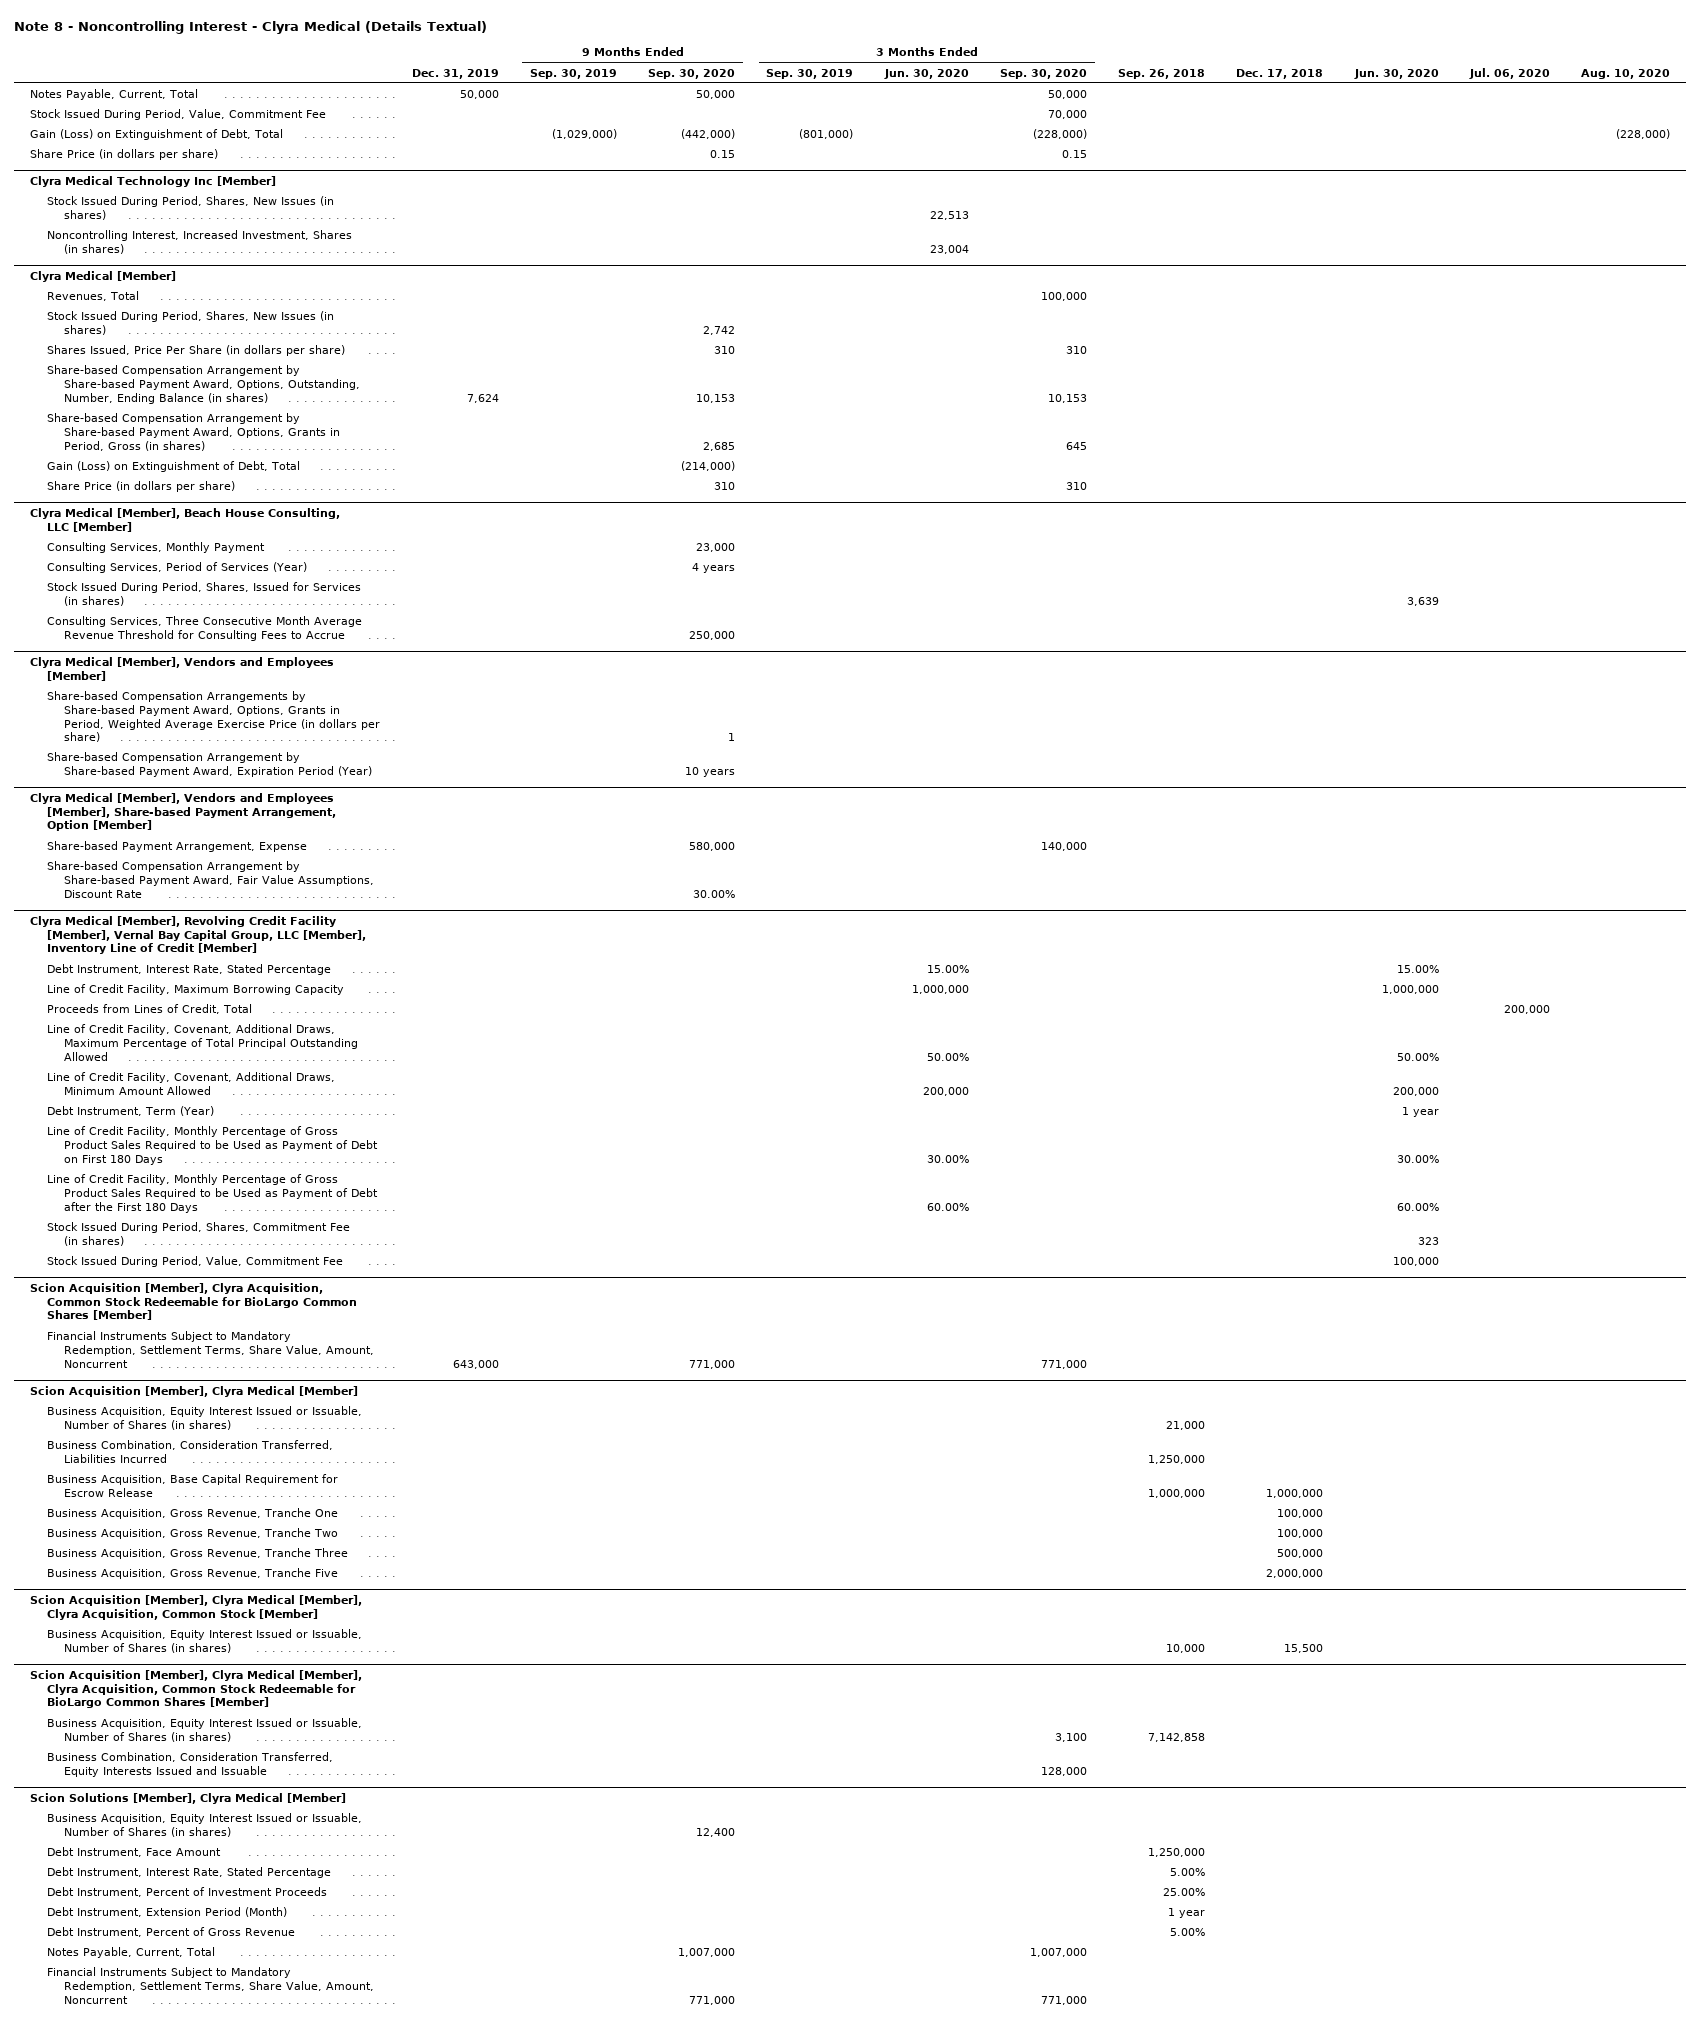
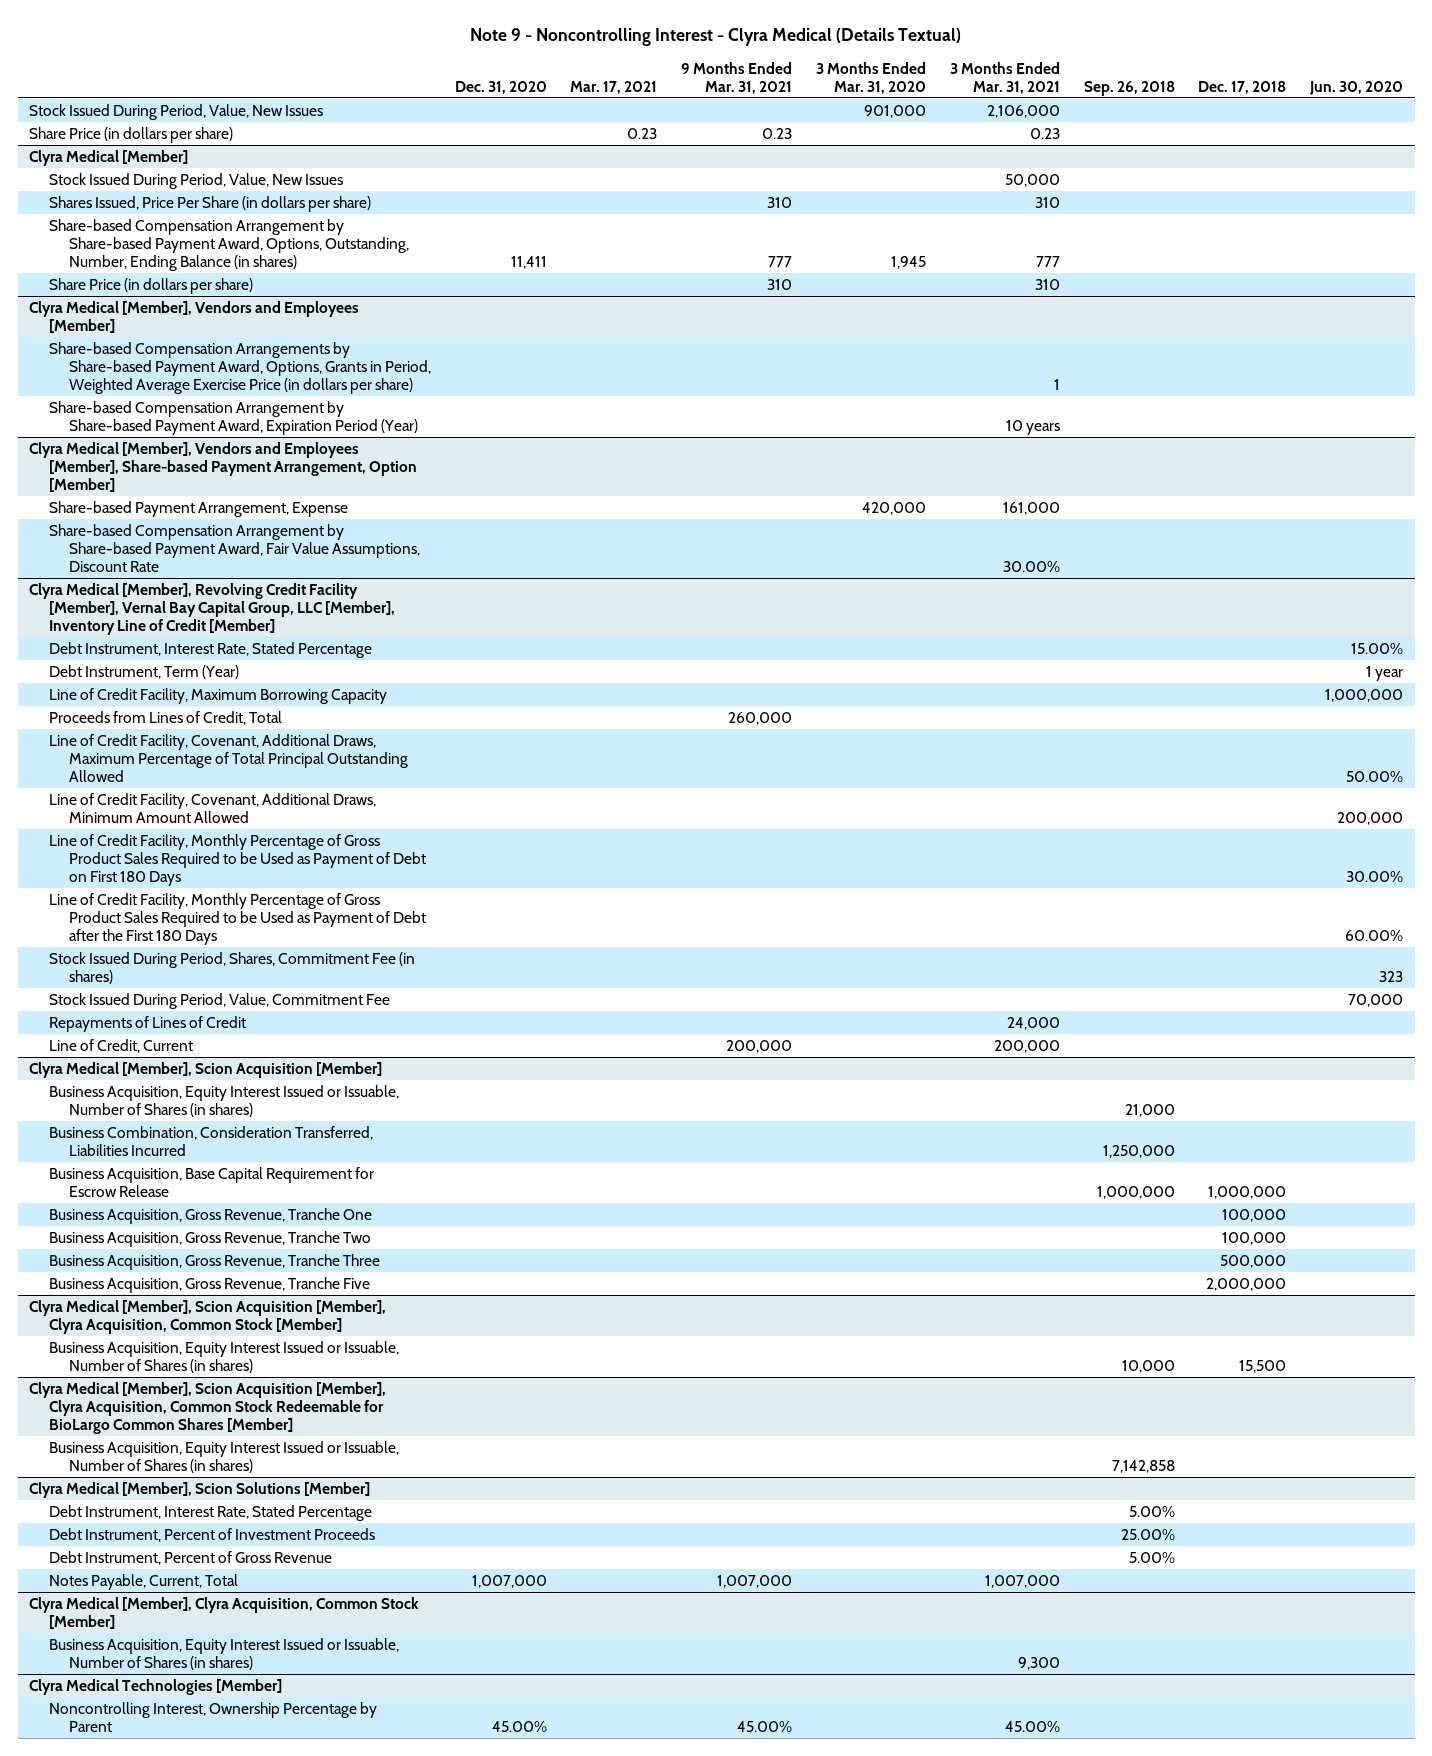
- Note 8 - Noncontrolling Interest - Clyra Medical (Details Textual)
+ Note 9 - Noncontrolling Interest - Clyra Medical (Details Textual)
- | Dec. 31, 2019 | 9 Months Ended Sep. 30, 2019 | 9 Months Ended Sep. 30, 2020 | 3 Months Ended Sep. 30, 2019 | 3 Months Ended Jun. 30, 2020 | 3 Months Ended Sep. 30, 2020 | Sep. 26, 2018 | Dec. 17, 2018 | Jun. 30, 2020 | Jul. 06, 2020 | Aug. 10, 2020
+ | Dec. 31, 2020 | Mar. 17, 2021 | 9 Months Ended Mar. 31, 2021 | 3 Months Ended Mar. 31, 2020 | 3 Months Ended Mar. 31, 2021 | Sep. 26, 2018 | Dec. 17, 2018 | Jun. 30, 2020
- Notes Payable, Current, Total | 50,000 | | 50,000 | | | 50,000 | | | | |
- Stock Issued During Period, Value, Commitment Fee | | | | | | 70,000 | | | | |
- Gain (Loss) on Extinguishment of Debt, Total | | (1,029,000) | (442,000) | (801,000) | | (228,000) | | | | | (228,000)
+ Stock Issued During Period, Value, New Issues | | | | 901,000 | 2,106,000 | | |
- Clyra Medical Technology Inc [Member]
- Stock Issued During Period, Shares, New Issues (in shares) | | | | | 22,513 | | | | | |
- Noncontrolling Interest, Increased Investment, Shares (in shares) | | | | | 23,004 | | | | | |
@ Clyra Medical [Member]
- Revenues, Total | | | | | | 100,000 | | | | |
- Stock Issued During Period, Shares, New Issues (in shares) | | | 2,742 | | | | | | | |
+ Stock Issued During Period, Value, New Issues | | | | | 50,000 | | |
- Share-based Compensation Arrangement by Share-based Payment Award, Options, Grants in Period, Gross (in shares) | | | 2,685 | | | 645 | | | | |
- Gain (Loss) on Extinguishment of Debt, Total | | | (214,000) | | | | | | | |
- Clyra Medical [Member], Beach House Consulting, LLC [Member]
- Consulting Services, Monthly Payment | | | 23,000 | | | | | | | |
- Consulting Services, Period of Services (Year) | | | 4 years | | | | | | | |
- Stock Issued During Period, Shares, Issued for Services (in shares) | | | | | | | | | 3,639 | |
- Consulting Services, Three Consecutive Month Average Revenue Threshold for Consulting Fees to Accrue | | | 250,000 | | | | | | | |
@ Clyra Medical [Member], Revolving Credit Facility [Member], Vernal Bay Capital Group, LLC [Member], Inventory Line of Credit [Member]
moved up: Debt Instrument, Term (Year) | | | | | | | | 1 year
- Stock Issued During Period, Value, Commitment Fee | | | | | | | | | 100,000 | |
- Scion Acquisition [Member], Clyra Acquisition, Common Stock Redeemable for BioLargo Common Shares [Member]
- Financial Instruments Subject to Mandatory Redemption, Settlement Terms, Share Value, Amount, Noncurrent | 643,000 | | 771,000 | | | 771,000 | | | | |
- Scion Acquisition [Member], Clyra Medical [Member]
@ Clyra Medical [Member], Revolving Credit Facility [Member], Vernal Bay Capital Group, LLC [Member], Inventory Line of Credit [Member]
+ Stock Issued During Period, Value, Commitment Fee | | | | | | | | 70,000
+ Repayments of Lines of Credit | | | | | 24,000 | | |
+ Line of Credit, Current | | | 200,000 | | 200,000 | | |
+ Clyra Medical [Member], Scion Acquisition [Member]
- Scion Acquisition [Member], Clyra Medical [Member], Clyra Acquisition, Common Stock [Member]
+ Clyra Medical [Member], Scion Acquisition [Member], Clyra Acquisition, Common Stock [Member]
- Scion Acquisition [Member], Clyra Medical [Member], Clyra Acquisition, Common Stock Redeemable for BioLargo Common Shares [Member]
+ Clyra Medical [Member], Scion Acquisition [Member], Clyra Acquisition, Common Stock Redeemable for BioLargo Common Shares [Member]
- Business Combination, Consideration Transferred, Equity Interests Issued and Issuable | | | | | | 128,000 | | | | |
- Scion Solutions [Member], Clyra Medical [Member]
- Business Acquisition, Equity Interest Issued or Issuable, Number of Shares (in shares) | | | 12,400 | | | | | | | |
- Debt Instrument, Face Amount | | | | | | | 1,250,000 | | | |
+ Clyra Medical [Member], Scion Solutions [Member]
- Debt Instrument, Extension Period (Month) | | | | | | | 1 year | | | |
- Financial Instruments Subject to Mandatory Redemption, Settlement Terms, Share Value, Amount, Noncurrent | | | 771,000 | | | 771,000 | | | | |
+ Clyra Medical [Member], Clyra Acquisition, Common Stock [Member]
+ Business Acquisition, Equity Interest Issued or Issuable, Number of Shares (in shares) | | | | | 9,300 | | |
+ Clyra Medical Technologies [Member]
+ Noncontrolling Interest, Ownership Percentage by Parent | 45.00% | | 45.00% | | 45.00% | | |

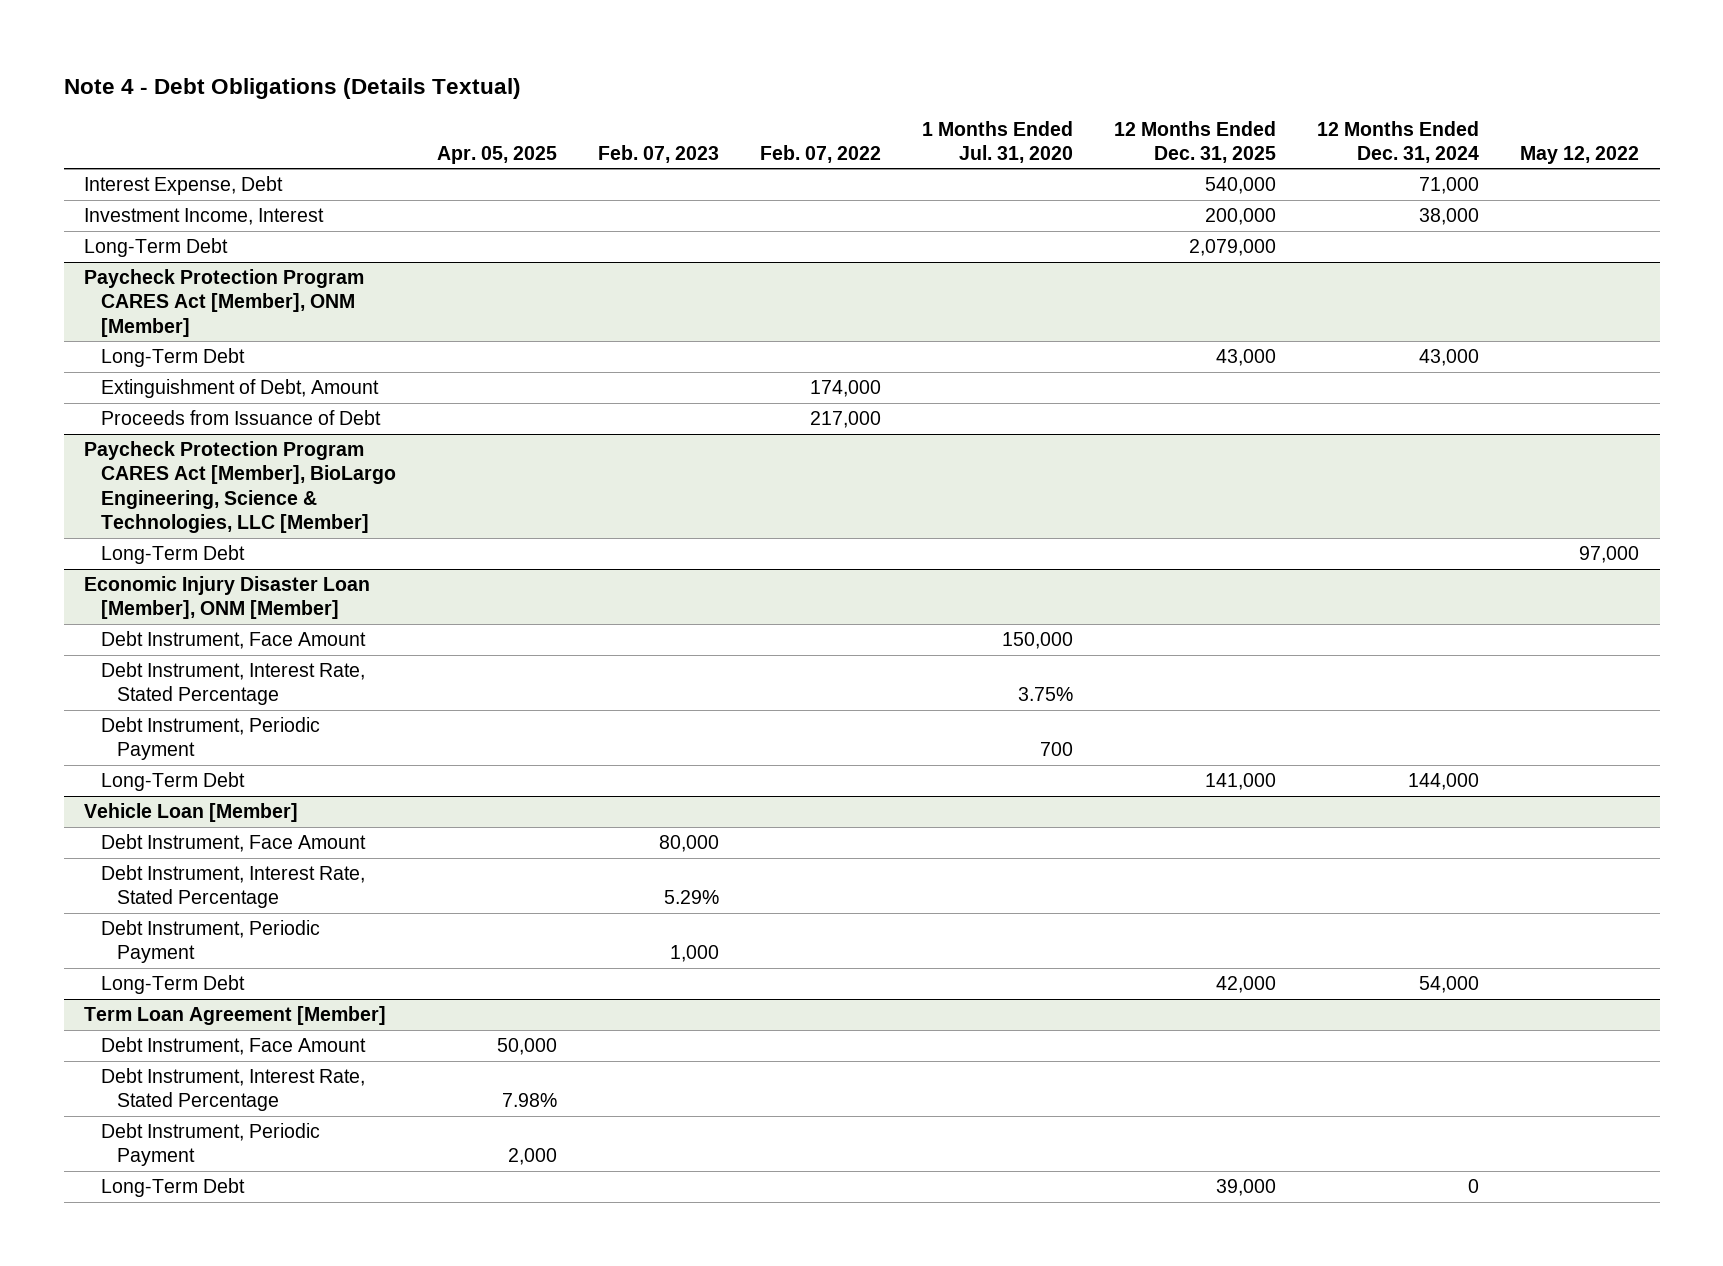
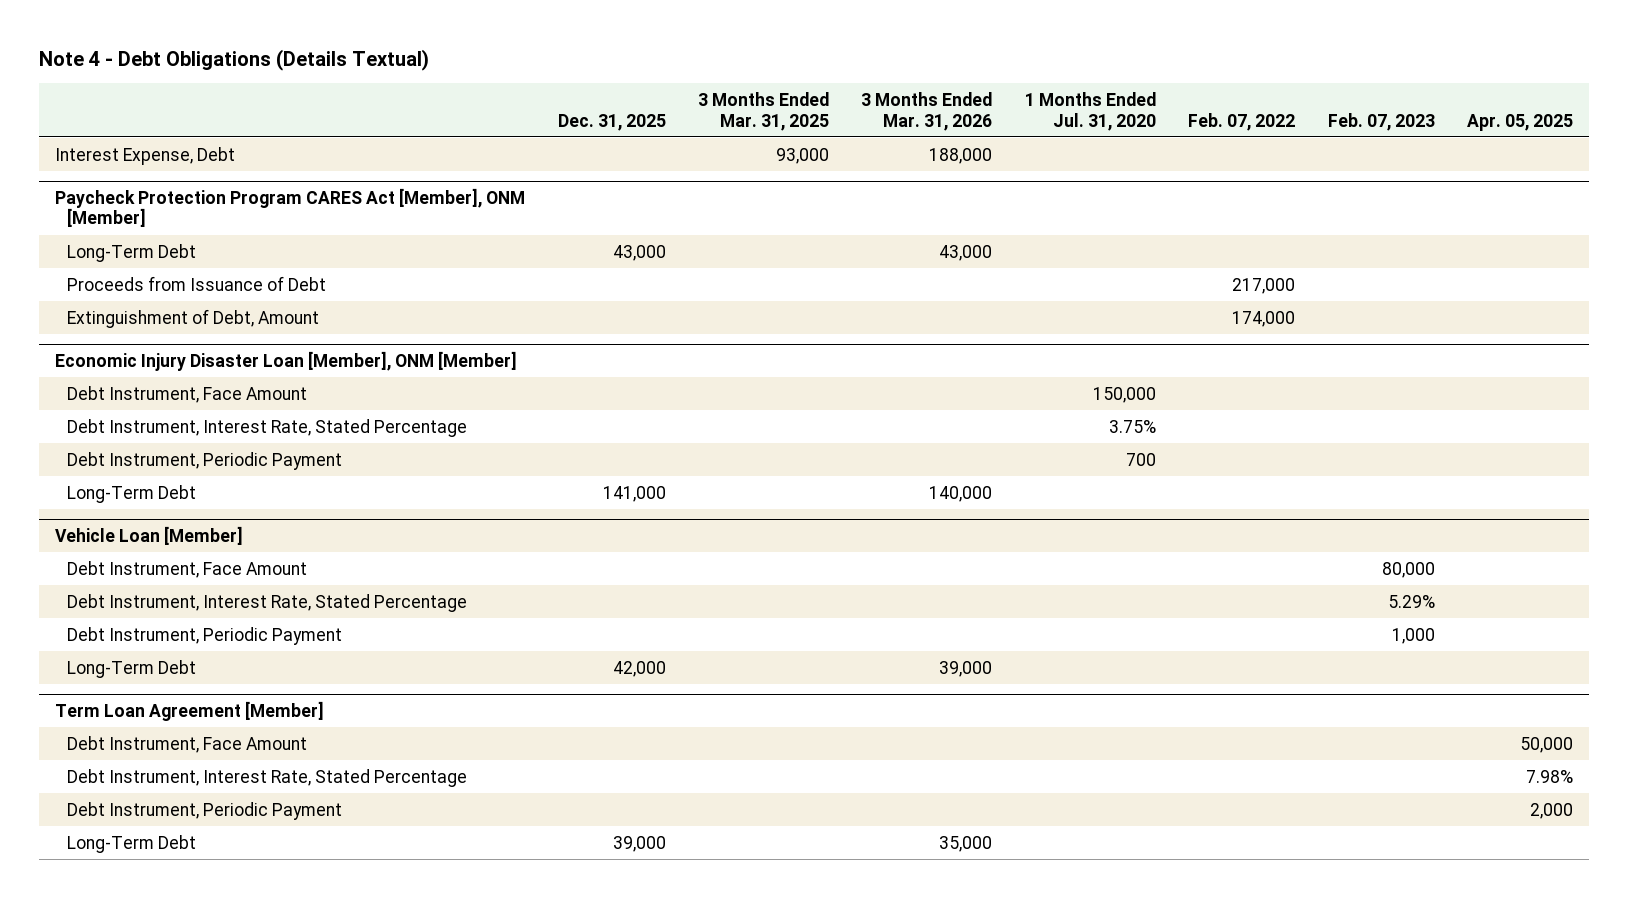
- | Apr. 05, 2025 | Feb. 07, 2023 | Feb. 07, 2022 | 1 Months Ended Jul. 31, 2020 | 12 Months Ended Dec. 31, 2025 | 12 Months Ended Dec. 31, 2024 | May 12, 2022
+ | Dec. 31, 2025 | 3 Months Ended Mar. 31, 2025 | 3 Months Ended Mar. 31, 2026 | 1 Months Ended Jul. 31, 2020 | Feb. 07, 2022 | Feb. 07, 2023 | Apr. 05, 2025
- Investment Income, Interest | | | | | 200,000 | 38,000 |
- Long-Term Debt | | | | | 2,079,000 | |
- Paycheck Protection Program CARES Act [Member], BioLargo Engineering, Science & Technologies, LLC [Member]
- Long-Term Debt | | | | | | | 97,000
@ Paycheck Protection Program CARES Act [Member], ONM [Member]
moved down: Extinguishment of Debt, Amount | | | | | 174,000 | |

